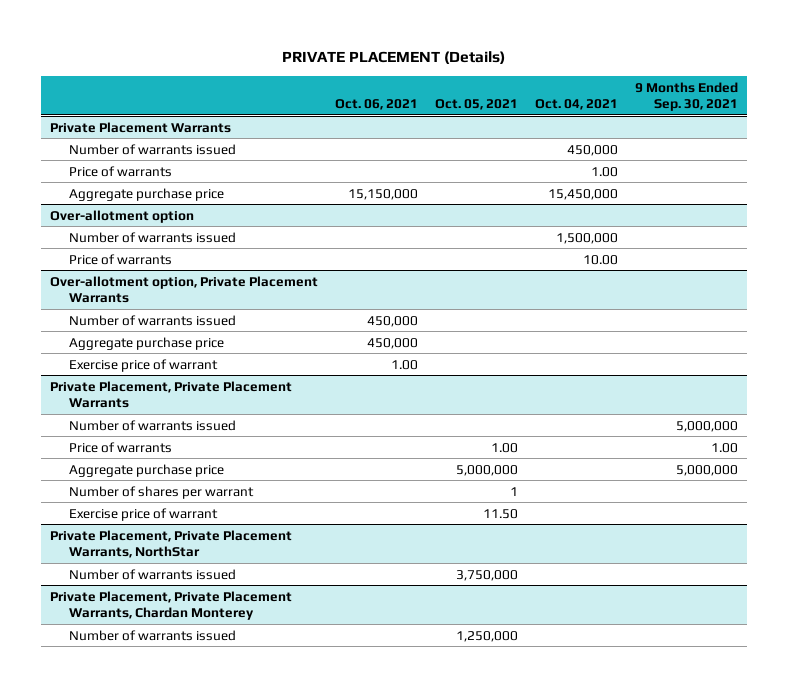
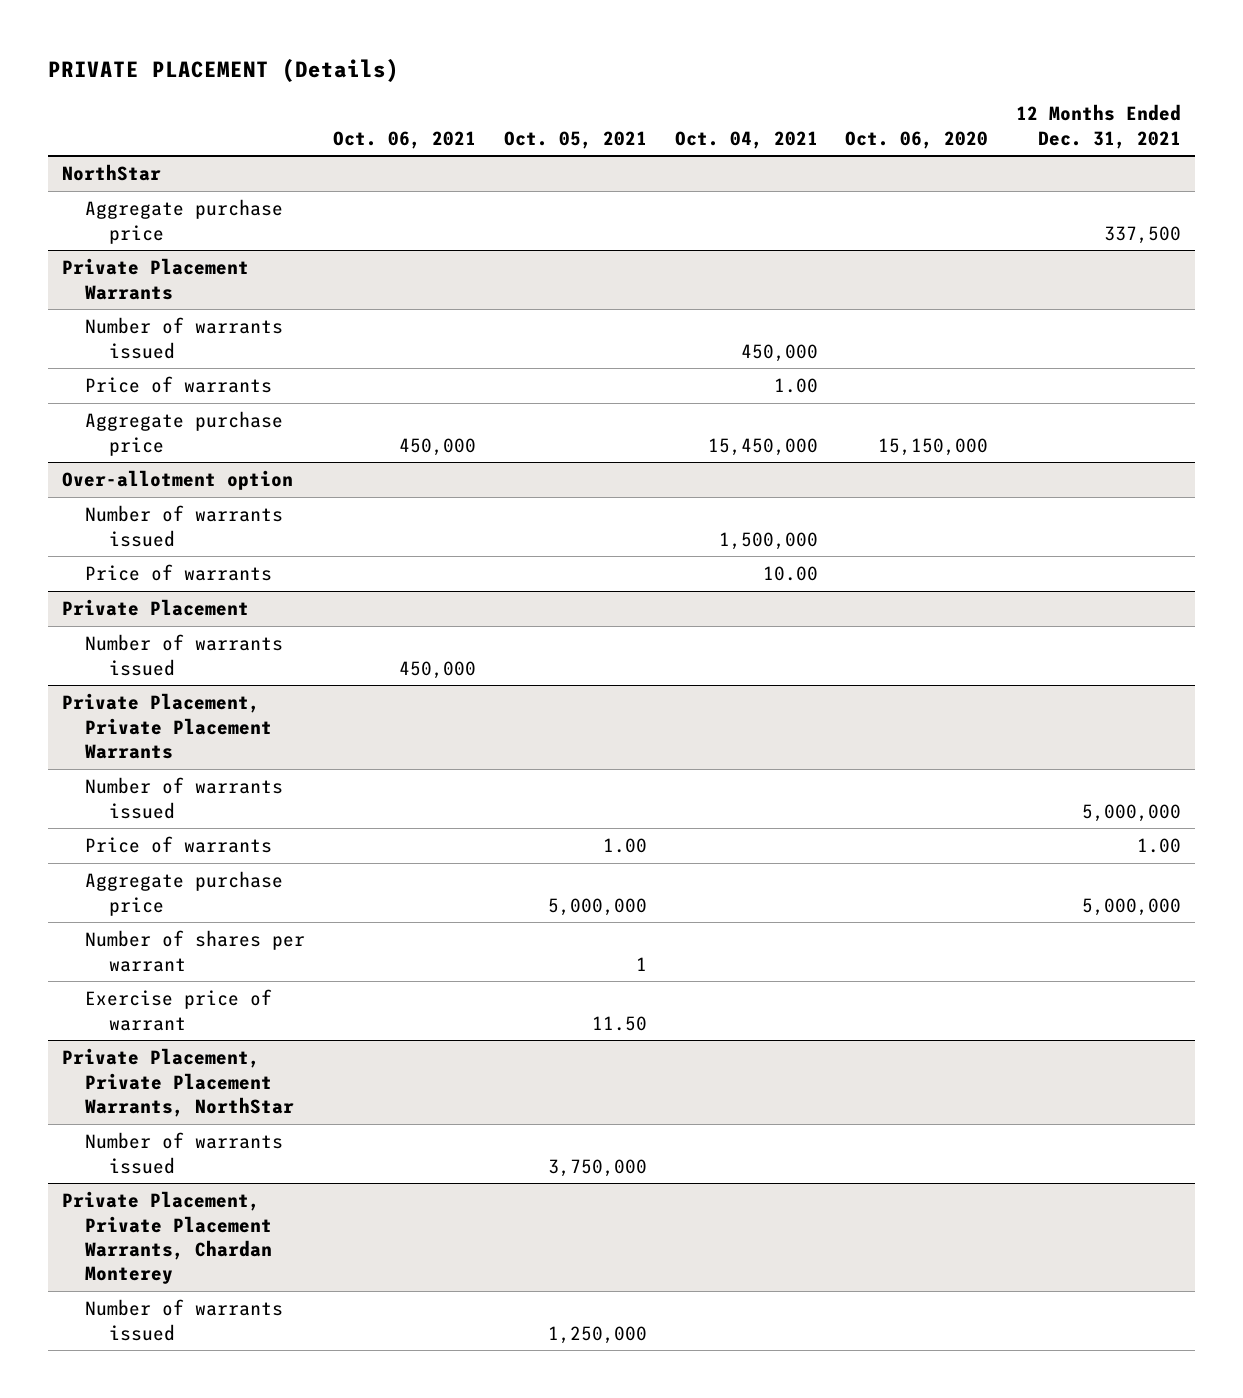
- | Oct. 06, 2021 | Oct. 05, 2021 | Oct. 04, 2021 | 9 Months Ended Sep. 30, 2021
+ | Oct. 06, 2021 | Oct. 05, 2021 | Oct. 04, 2021 | Oct. 06, 2020 | 12 Months Ended Dec. 31, 2021
+ NorthStar
+ Aggregate purchase price | | | | | 337,500
@ Private Placement Warrants
- Aggregate purchase price | 15,150,000 | | 15,450,000 |
+ Aggregate purchase price | 450,000 | | 15,450,000 | 15,150,000 |
- Over-allotment option, Private Placement Warrants
+ Private Placement
- Aggregate purchase price | 450,000 | | |
- Exercise price of warrant | 1.00 | | |

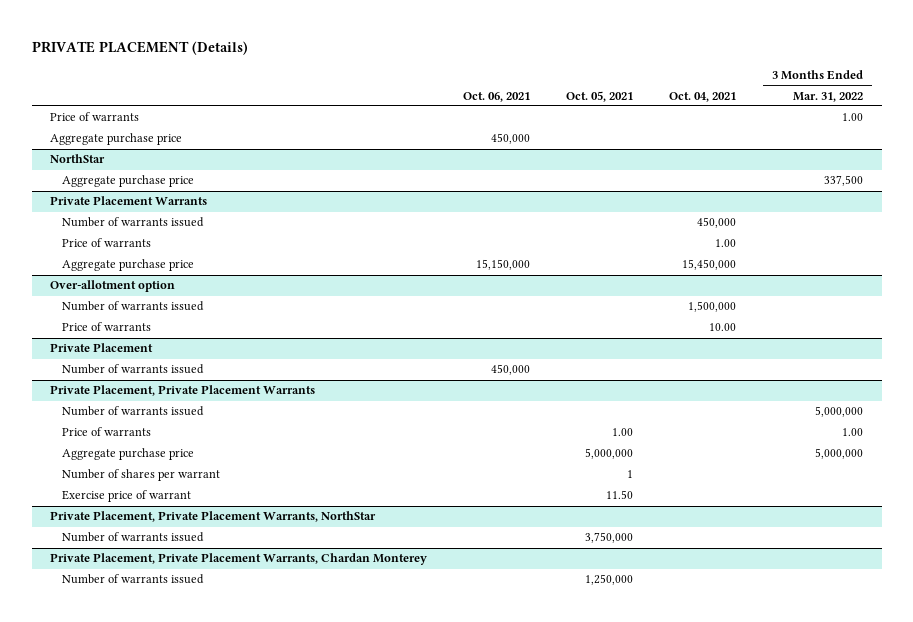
- | Oct. 06, 2021 | Oct. 05, 2021 | Oct. 04, 2021 | Oct. 06, 2020 | 12 Months Ended Dec. 31, 2021
+ | Oct. 06, 2021 | Oct. 05, 2021 | Oct. 04, 2021 | 3 Months Ended Mar. 31, 2022
+ Price of warrants | | | | 1.00
+ Aggregate purchase price | 450,000 | | |
@ Private Placement Warrants
- Aggregate purchase price | 450,000 | | 15,450,000 | 15,150,000 |
+ Aggregate purchase price | 15,150,000 | | 15,450,000 |

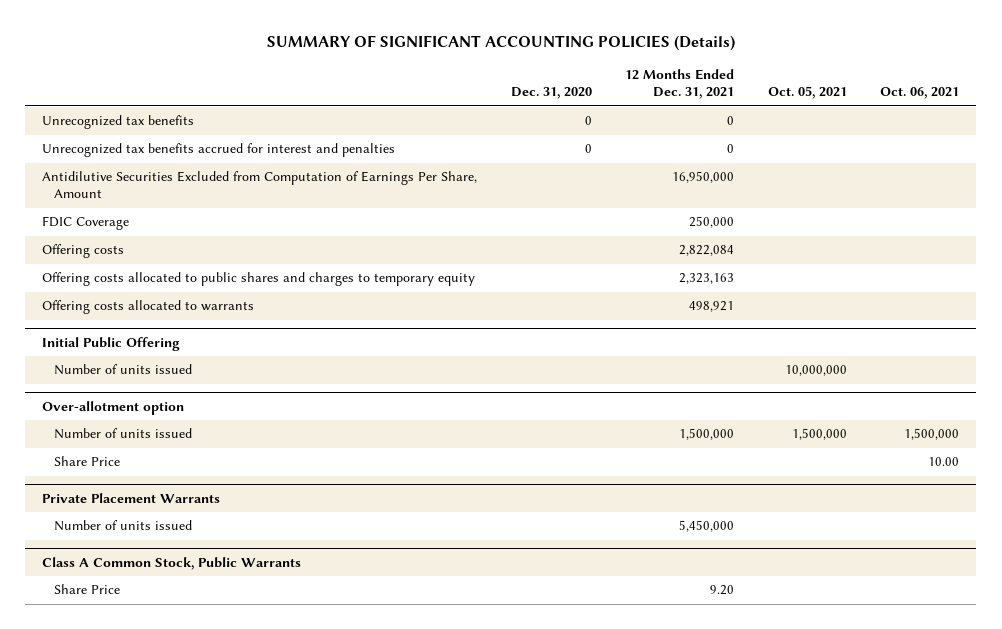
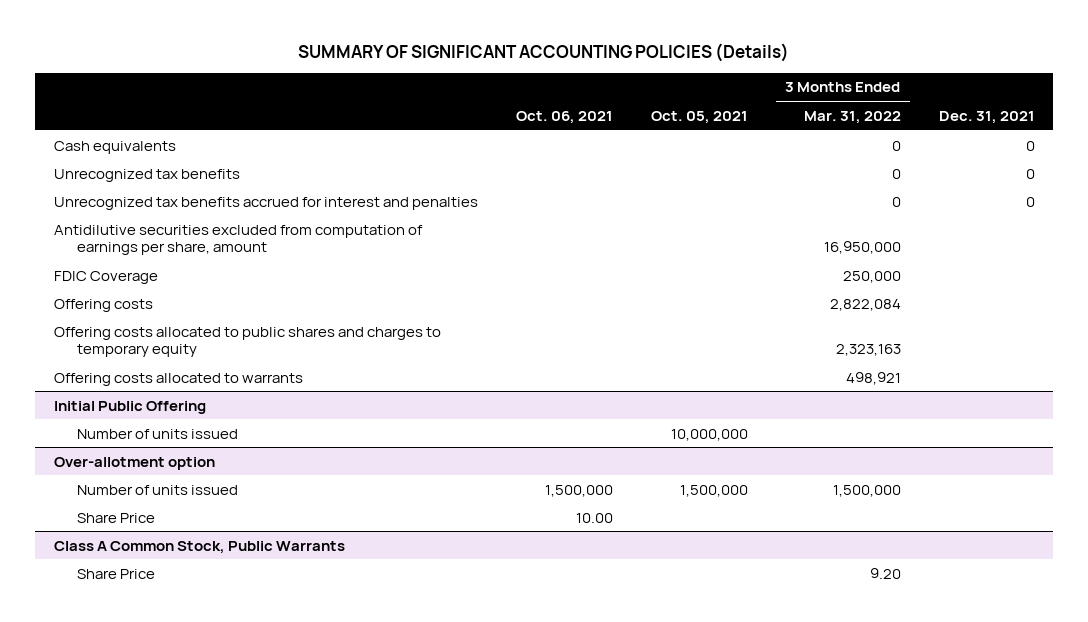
- | Dec. 31, 2020 | 12 Months Ended Dec. 31, 2021 | Oct. 05, 2021 | Oct. 06, 2021
+ | Oct. 06, 2021 | Oct. 05, 2021 | 3 Months Ended Mar. 31, 2022 | Dec. 31, 2021
+ Cash equivalents | | | 0 | 0
- Antidilutive Securities Excluded from Computation of Earnings Per Share, Amount | | 16,950,000 | |
+ Antidilutive securities excluded from computation of earnings per share, amount | | | 16,950,000 |
- Private Placement Warrants
- Number of units issued | | 5,450,000 | |

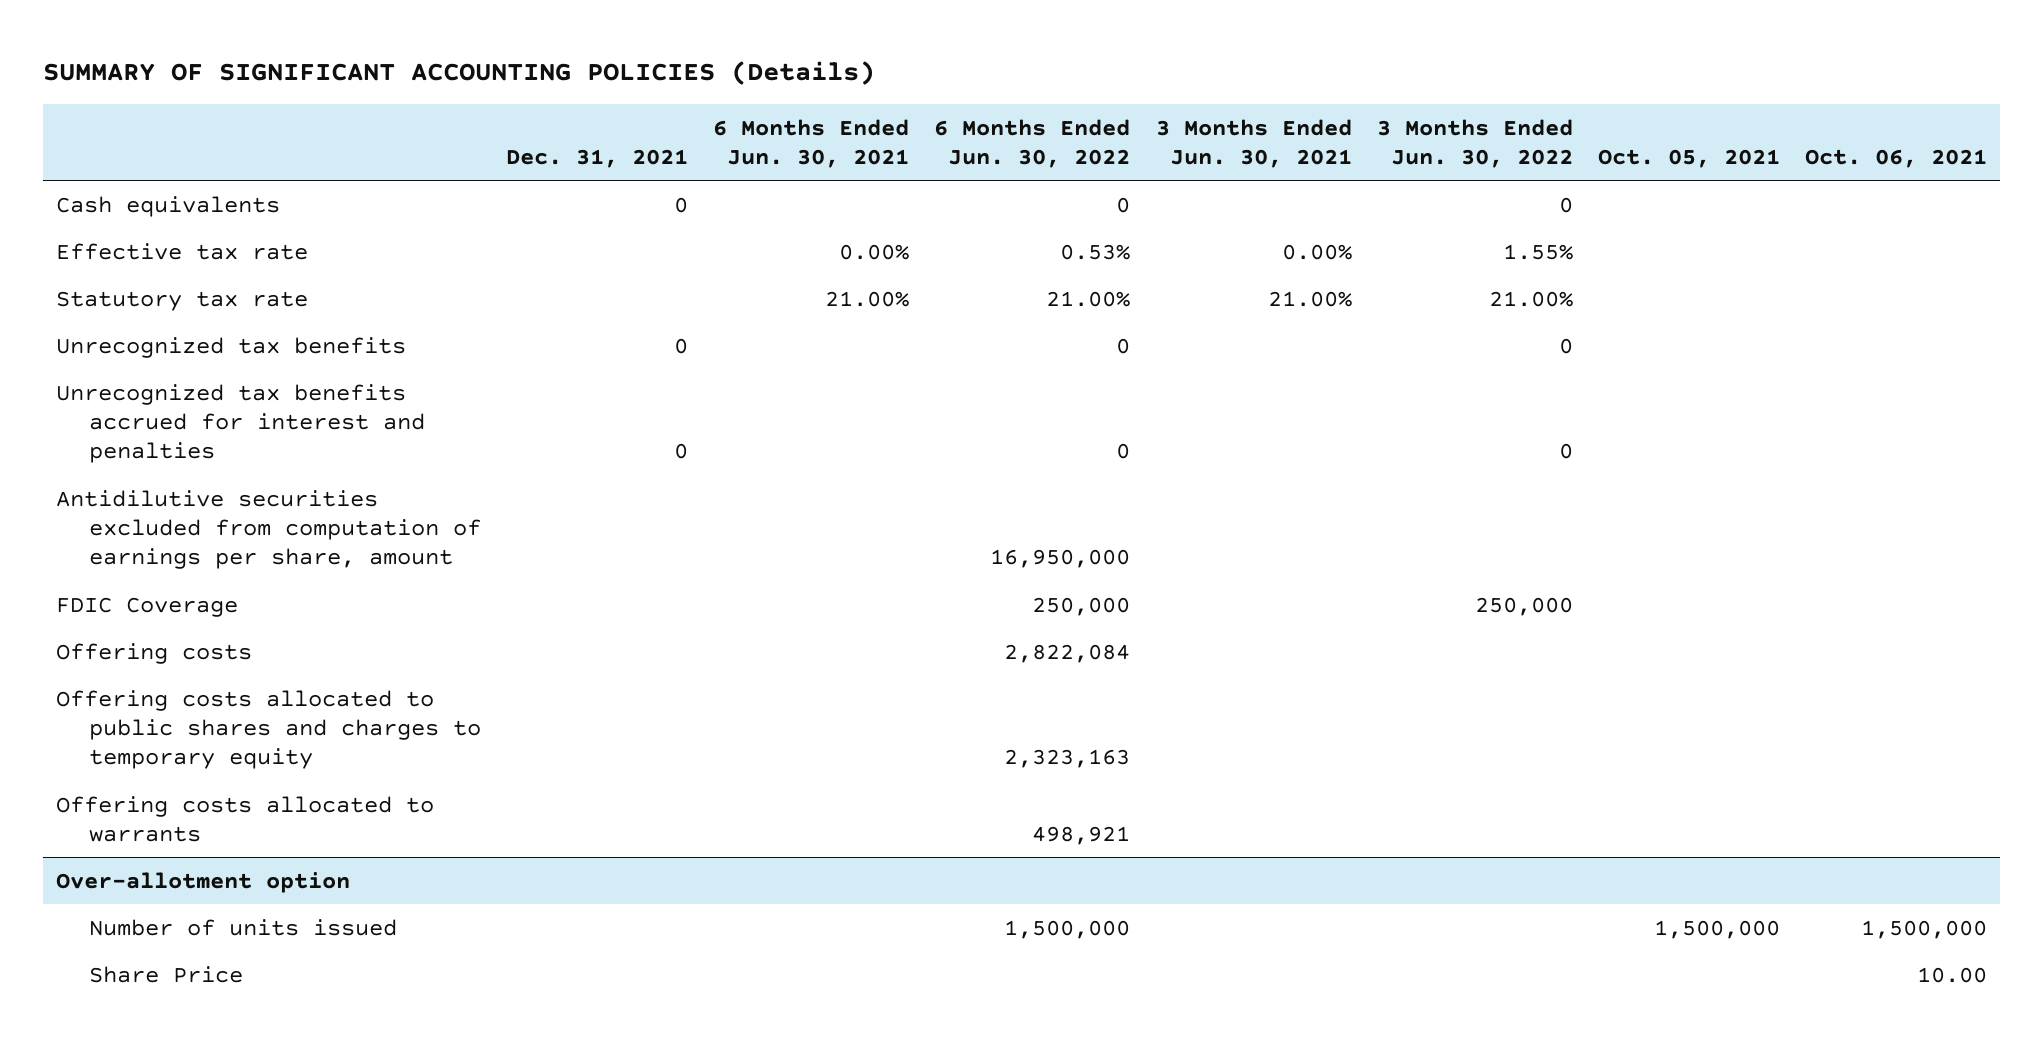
- | Oct. 06, 2021 | Oct. 05, 2021 | 3 Months Ended Mar. 31, 2022 | Dec. 31, 2021
+ | Dec. 31, 2021 | 6 Months Ended Jun. 30, 2021 | 6 Months Ended Jun. 30, 2022 | 3 Months Ended Jun. 30, 2021 | 3 Months Ended Jun. 30, 2022 | Oct. 05, 2021 | Oct. 06, 2021
+ Effective tax rate | | 0.00% | 0.53% | 0.00% | 1.55% | |
+ Statutory tax rate | | 21.00% | 21.00% | 21.00% | 21.00% | |
- Initial Public Offering
- Number of units issued | | 10,000,000 | |
- Class A Common Stock, Public Warrants
- Share Price | | | 9.20 |

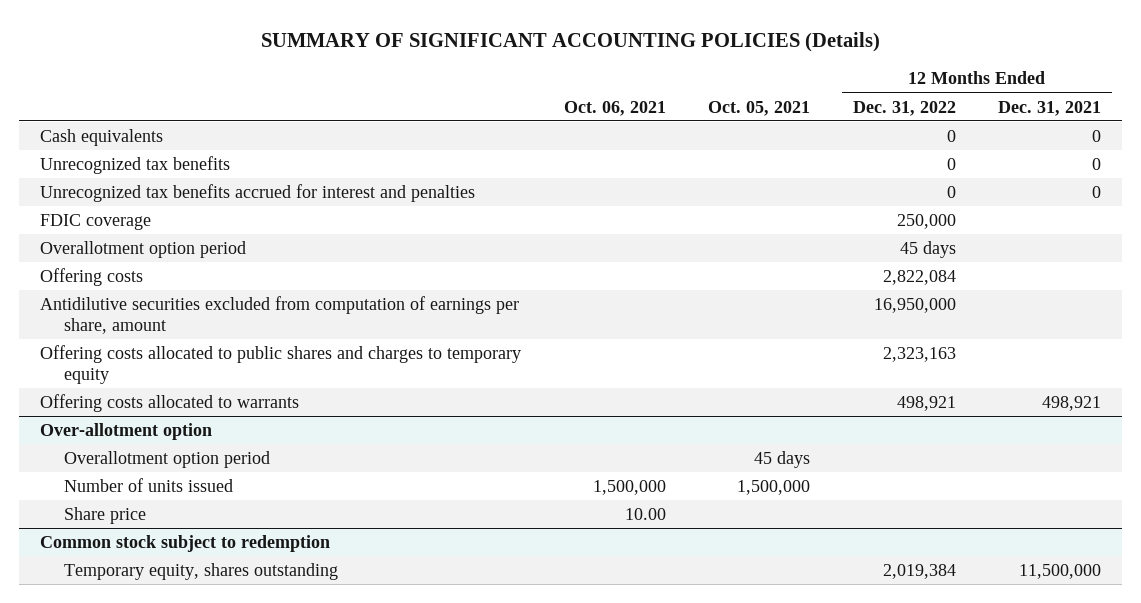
- | Dec. 31, 2021 | 6 Months Ended Jun. 30, 2021 | 6 Months Ended Jun. 30, 2022 | 3 Months Ended Jun. 30, 2021 | 3 Months Ended Jun. 30, 2022 | Oct. 05, 2021 | Oct. 06, 2021
+ | Oct. 06, 2021 | Oct. 05, 2021 | 12 Months Ended Dec. 31, 2022 | 12 Months Ended Dec. 31, 2021
- Effective tax rate | | 0.00% | 0.53% | 0.00% | 1.55% | |
- Statutory tax rate | | 21.00% | 21.00% | 21.00% | 21.00% | |
- FDIC Coverage | | | 250,000 | | 250,000 | |
+ FDIC coverage | | | 250,000 |
+ Overallotment option period | | | 45 days |
moved down: Antidilutive securities excluded from computation of earnings per share, amount | | | 16,950,000 |
@ Over-allotment option
+ Overallotment option period | | 45 days | |
- Share Price | | | | | | | 10.00
+ Share price | 10.00 | | |
+ Common stock subject to redemption
+ Temporary equity, shares outstanding | | | 2,019,384 | 11,500,000

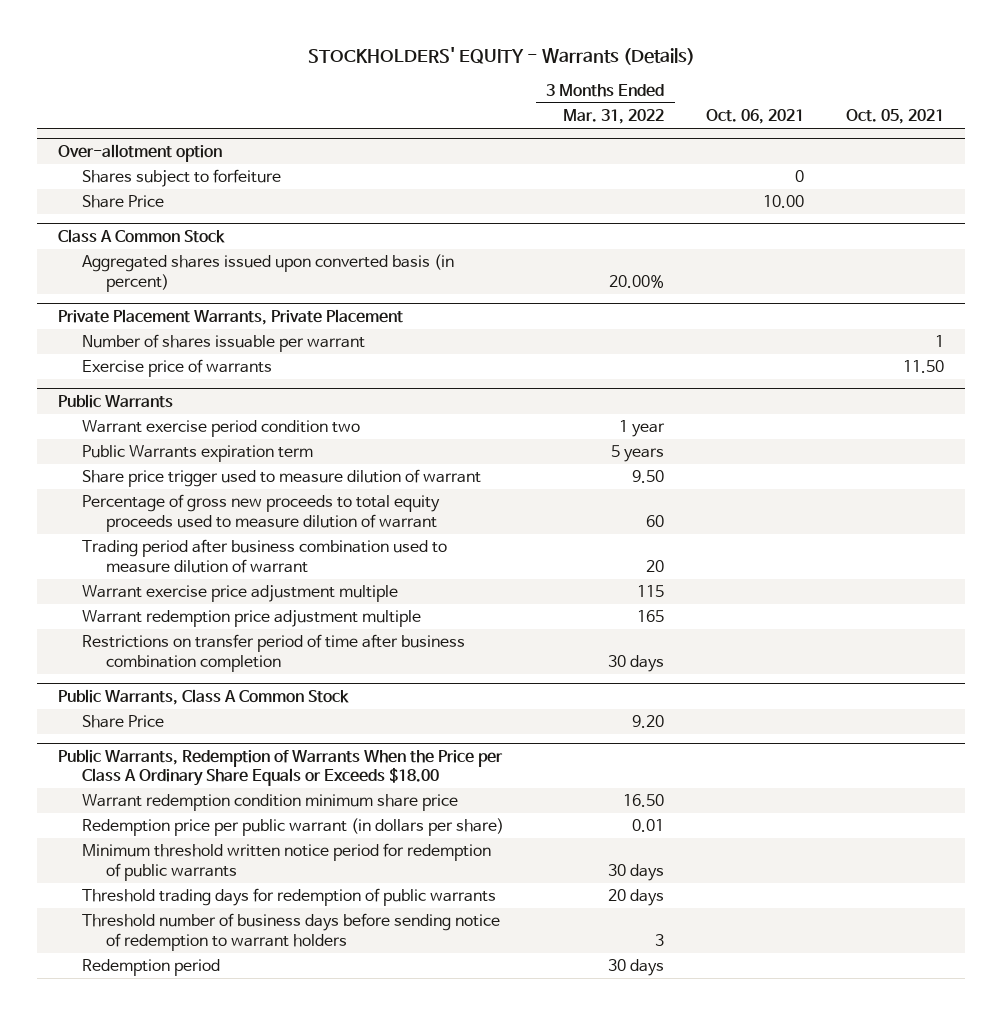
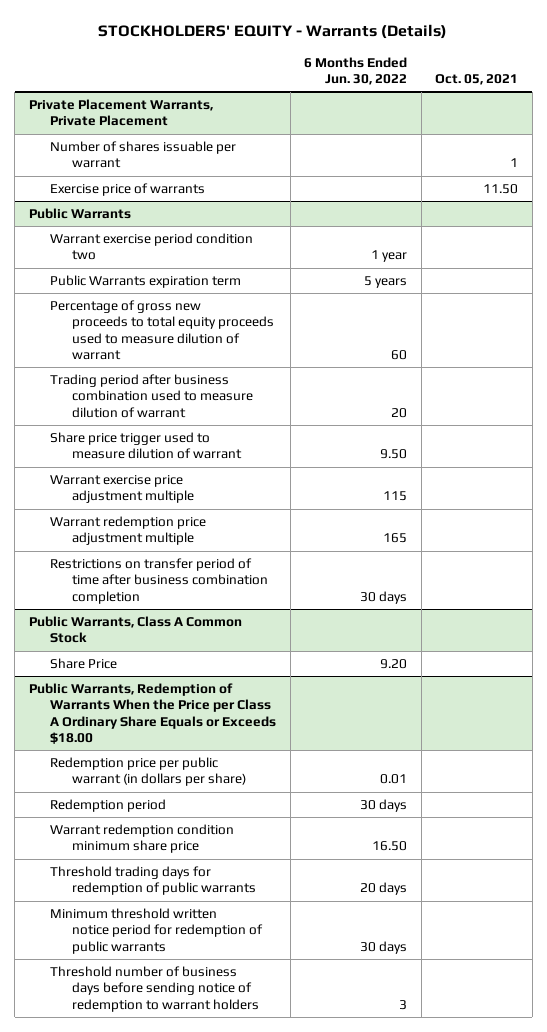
- | 3 Months Ended Mar. 31, 2022 | Oct. 06, 2021 | Oct. 05, 2021
+ | 6 Months Ended Jun. 30, 2022 | Oct. 05, 2021
- Over-allotment option
- Shares subject to forfeiture | | 0 |
- Share Price | | 10.00 |
- Class A Common Stock
- Aggregated shares issued upon converted basis (in percent) | 20.00% | |
@ Public Warrants
moved down: Share price trigger used to measure dilution of warrant | 9.50 |
@ Public Warrants, Redemption of Warrants When the Price per Class A Ordinary Share Equals or Exceeds $18.00
moved up: Redemption period | 30 days |
moved down: Warrant redemption condition minimum share price | 16.50 |
moved down: Minimum threshold written notice period for redemption of public warrants | 30 days |

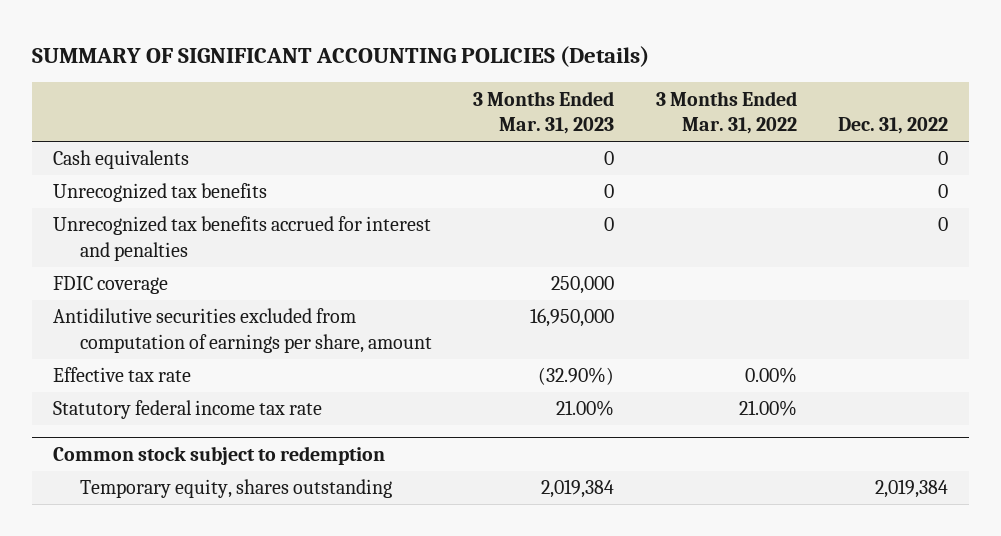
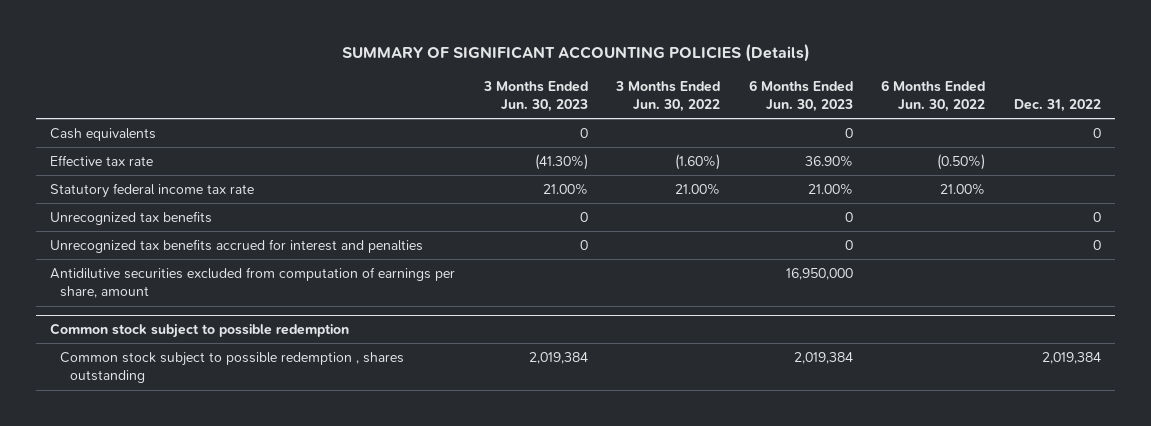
- | 3 Months Ended Mar. 31, 2023 | 3 Months Ended Mar. 31, 2022 | Dec. 31, 2022
+ | 3 Months Ended Jun. 30, 2023 | 3 Months Ended Jun. 30, 2022 | 6 Months Ended Jun. 30, 2023 | 6 Months Ended Jun. 30, 2022 | Dec. 31, 2022
moved up: Effective tax rate | (41.30%) | (1.60%) | 36.90% | (0.50%) |
moved up: Statutory federal income tax rate | 21.00% | 21.00% | 21.00% | 21.00% |
- FDIC coverage | 250,000 | |
- Common stock subject to redemption
- Temporary equity, shares outstanding | 2,019,384 | | 2,019,384
+ Common stock subject to possible redemption
+ Common stock subject to possible redemption , shares outstanding | 2,019,384 | | 2,019,384 | | 2,019,384

